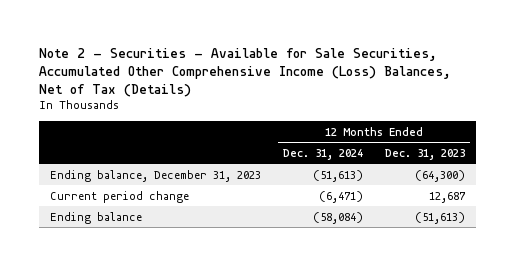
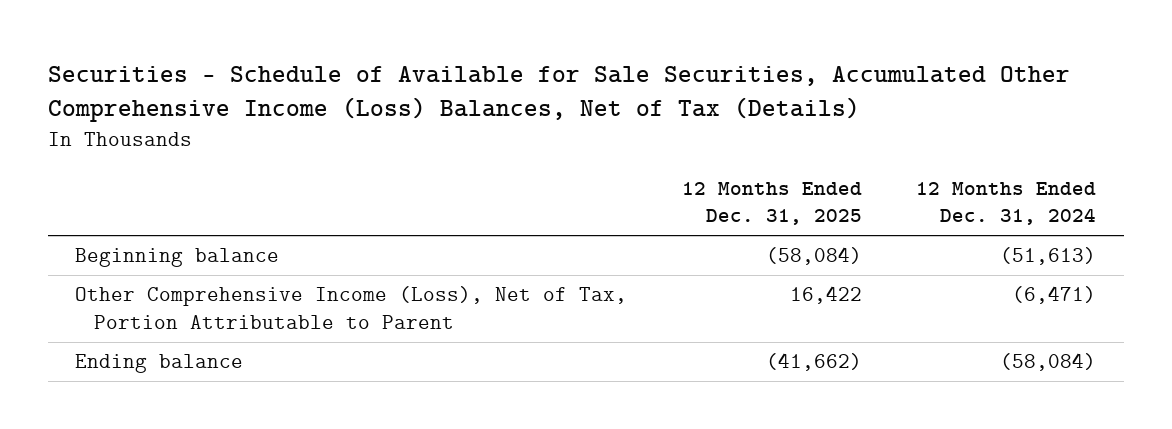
- Note 2 - Securities - Available for Sale Securities, Accumulated Other Comprehensive Income (Loss) Balances, Net of Tax (Details)
+ Securities - Schedule of Available for Sale Securities, Accumulated Other Comprehensive Income (Loss) Balances, Net of Tax (Details)
- | 12 Months Ended Dec. 31, 2024 | 12 Months Ended Dec. 31, 2023
+ | 12 Months Ended Dec. 31, 2025 | 12 Months Ended Dec. 31, 2024
- Ending balance, December 31, 2023 | (51,613) | (64,300)
- Current period change | (6,471) | 12,687
+ Beginning balance | (58,084) | (51,613)
+ Other Comprehensive Income (Loss), Net of Tax, Portion Attributable to Parent | 16,422 | (6,471)

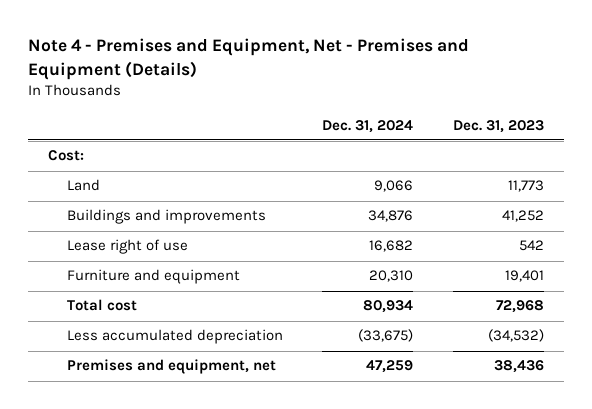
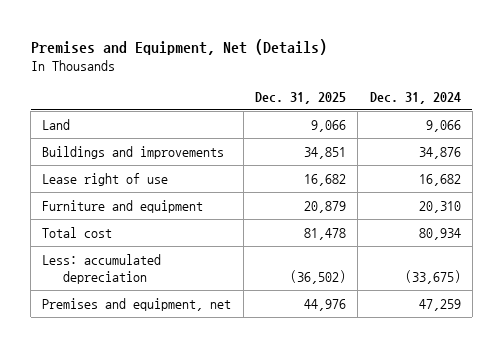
- Note 4 - Premises and Equipment, Net - Premises and Equipment (Details)
+ Premises and Equipment, Net (Details)
- | Dec. 31, 2024 | Dec. 31, 2023
+ | Dec. 31, 2025 | Dec. 31, 2024
- Cost:
- Less accumulated depreciation | (33,675) | (34,532)
+ Less: accumulated depreciation | (36,502) | (33,675)

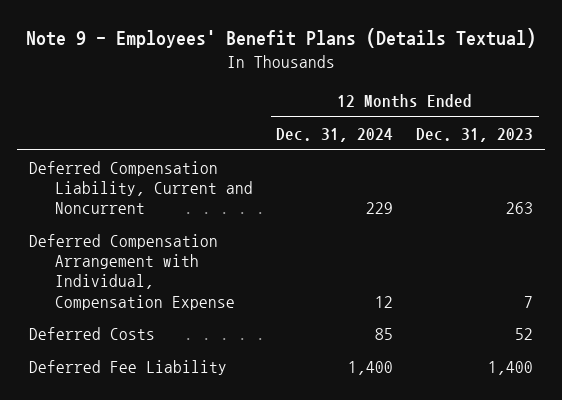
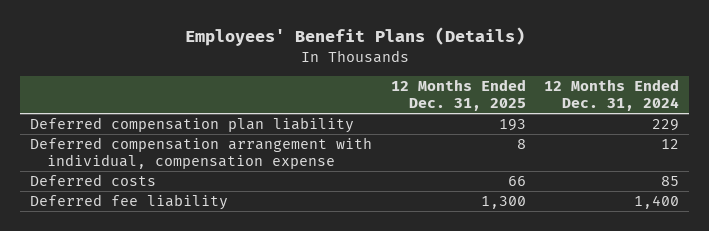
- Note 9 - Employees' Benefit Plans (Details Textual)
+ Employees' Benefit Plans (Details)
- | 12 Months Ended Dec. 31, 2024 | 12 Months Ended Dec. 31, 2023
+ | 12 Months Ended Dec. 31, 2025 | 12 Months Ended Dec. 31, 2024
- Deferred Compensation Liability, Current and Noncurrent | 229 | 263
- Deferred Compensation Arrangement with Individual, Compensation Expense | 12 | 7
- Deferred Costs | 85 | 52
- Deferred Fee Liability | 1,400 | 1,400
+ Deferred compensation plan liability | 193 | 229
+ Deferred compensation arrangement with individual, compensation expense | 8 | 12
+ Deferred costs | 66 | 85
+ Deferred fee liability | 1,300 | 1,400

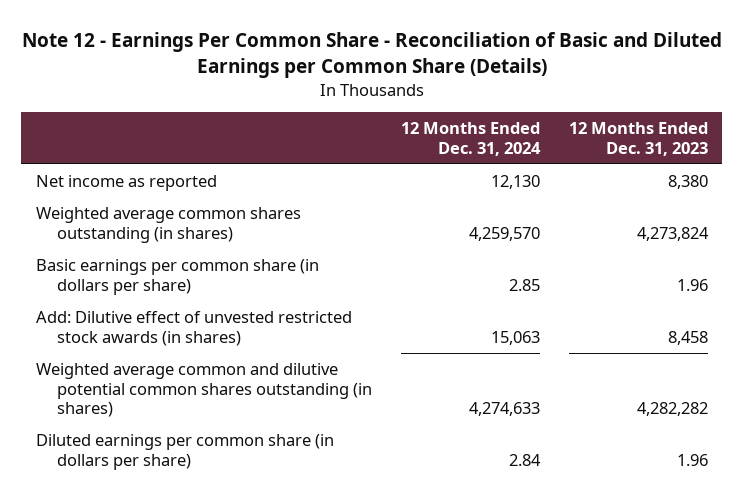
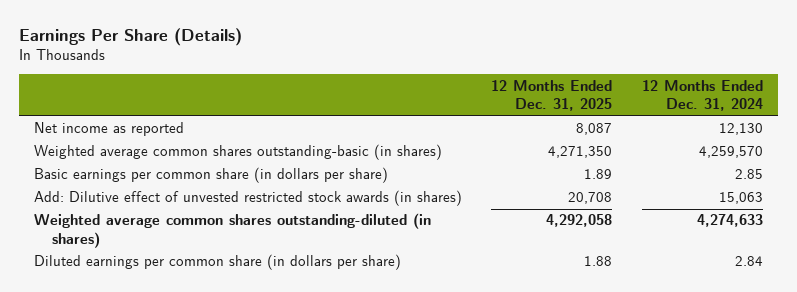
- Note 12 - Earnings Per Common Share - Reconciliation of Basic and Diluted Earnings per Common Share (Details)
+ Earnings Per Share (Details)
- | 12 Months Ended Dec. 31, 2024 | 12 Months Ended Dec. 31, 2023
+ | 12 Months Ended Dec. 31, 2025 | 12 Months Ended Dec. 31, 2024
- Weighted average common shares outstanding (in shares) | 4,259,570 | 4,273,824
+ Weighted average common shares outstanding-basic (in shares) | 4,271,350 | 4,259,570
- Weighted average common and dilutive potential common shares outstanding (in shares) | 4,274,633 | 4,282,282
+ Weighted average common shares outstanding-diluted (in shares) | 4,292,058 | 4,274,633

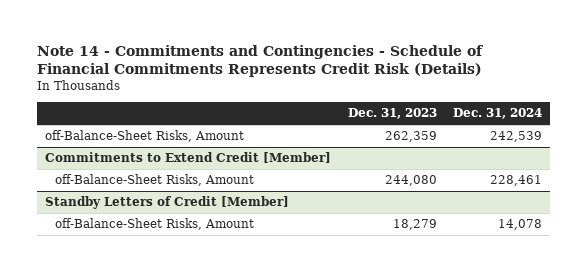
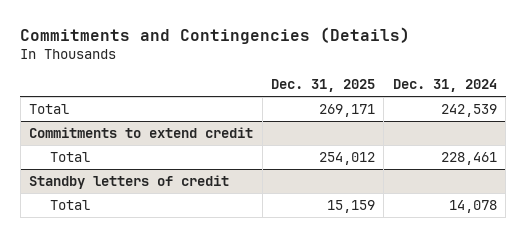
- Note 14 - Commitments and Contingencies - Schedule of Financial Commitments Represents Credit Risk (Details)
+ Commitments and Contingencies (Details)
- | Dec. 31, 2023 | Dec. 31, 2024
+ | Dec. 31, 2025 | Dec. 31, 2024
- off-Balance-Sheet Risks, Amount | 262,359 | 242,539
- Commitments to Extend Credit [Member]
- off-Balance-Sheet Risks, Amount | 244,080 | 228,461
- Standby Letters of Credit [Member]
- off-Balance-Sheet Risks, Amount | 18,279 | 14,078
+ Total | 269,171 | 242,539
+ Commitments to extend credit
+ Total | 254,012 | 228,461
+ Standby letters of credit
+ Total | 15,159 | 14,078

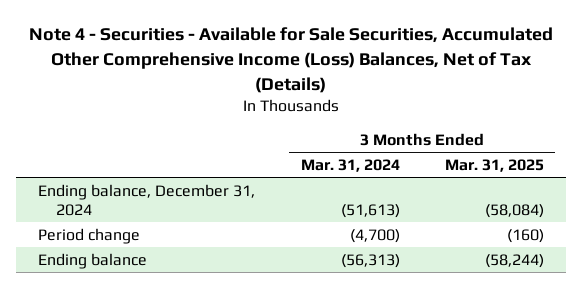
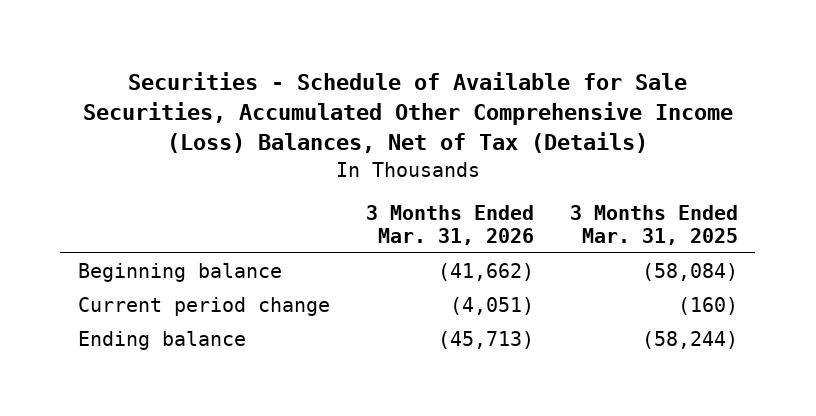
- Note 4 - Securities - Available for Sale Securities, Accumulated Other Comprehensive Income (Loss) Balances, Net of Tax (Details)
+ Securities - Schedule of Available for Sale Securities, Accumulated Other Comprehensive Income (Loss) Balances, Net of Tax (Details)
- | 3 Months Ended Mar. 31, 2024 | 3 Months Ended Mar. 31, 2025
+ | 3 Months Ended Mar. 31, 2026 | 3 Months Ended Mar. 31, 2025
- Ending balance, December 31, 2024 | (51,613) | (58,084)
- Period change | (4,700) | (160)
+ Beginning balance | (41,662) | (58,084)
+ Current period change | (4,051) | (160)

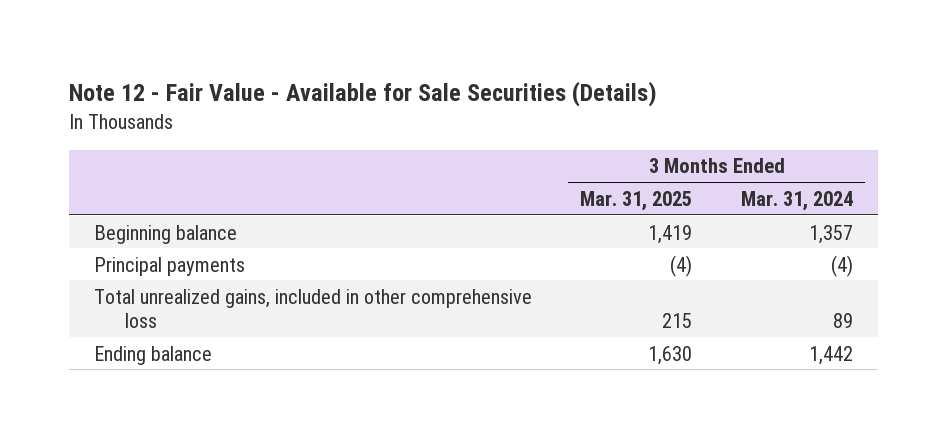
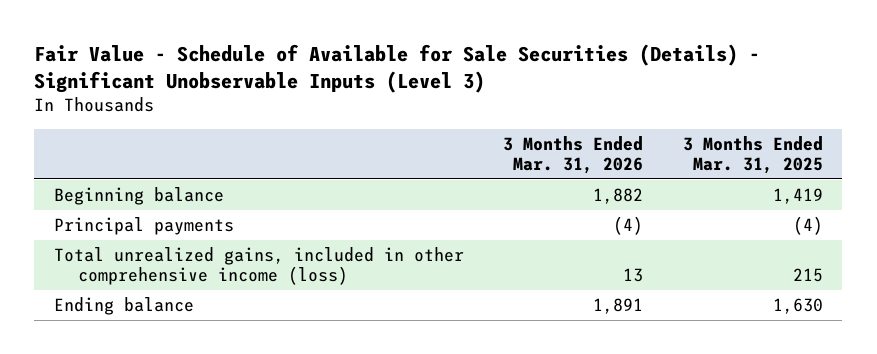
- Note 12 - Fair Value - Available for Sale Securities (Details)
+ Fair Value - Schedule of Available for Sale Securities (Details) - Significant Unobservable Inputs (Level 3)
- | 3 Months Ended Mar. 31, 2025 | 3 Months Ended Mar. 31, 2024
+ | 3 Months Ended Mar. 31, 2026 | 3 Months Ended Mar. 31, 2025
- Total unrealized gains, included in other comprehensive loss | 215 | 89
+ Total unrealized gains, included in other comprehensive income (loss) | 13 | 215

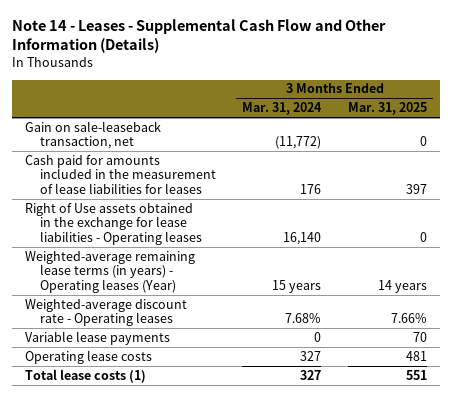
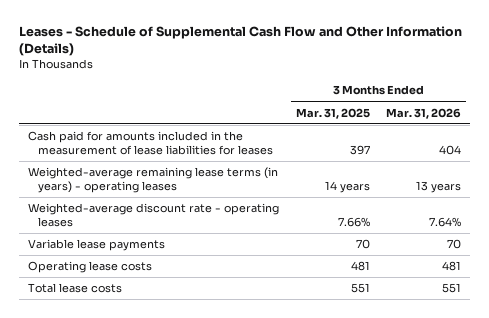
- Note 14 - Leases - Supplemental Cash Flow and Other Information (Details)
+ Leases - Schedule of Supplemental Cash Flow and Other Information (Details)
- | 3 Months Ended Mar. 31, 2024 | 3 Months Ended Mar. 31, 2025
+ | 3 Months Ended Mar. 31, 2025 | 3 Months Ended Mar. 31, 2026
- Gain on sale-leaseback transaction, net | (11,772) | 0
- Right of Use assets obtained in the exchange for lease liabilities - Operating leases | 16,140 | 0
- Weighted-average remaining lease terms (in years) - Operating leases (Year) | 15 years | 14 years
- Weighted-average discount rate - Operating leases | 7.68% | 7.66%
+ Weighted-average remaining lease terms (in years) - operating leases | 14 years | 13 years
+ Weighted-average discount rate - operating leases | 7.66% | 7.64%
- Total lease costs (1) | 327 | 551
+ Total lease costs | 551 | 551

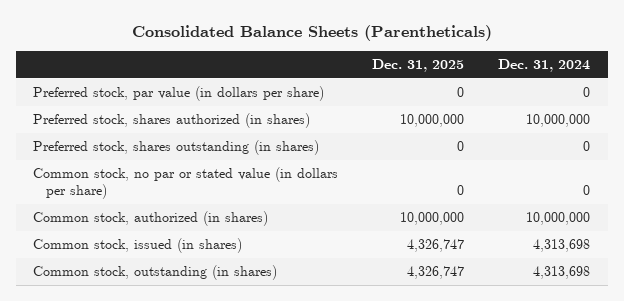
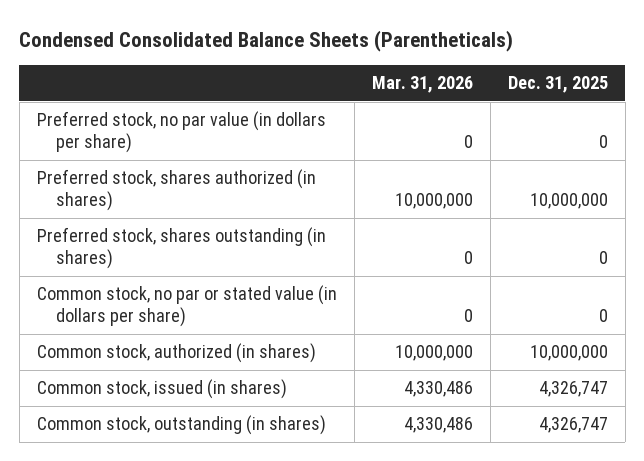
- Consolidated Balance Sheets (Parentheticals)
+ Condensed Consolidated Balance Sheets (Parentheticals)
- | Dec. 31, 2025 | Dec. 31, 2024
+ | Mar. 31, 2026 | Dec. 31, 2025
- Preferred stock, par value (in dollars per share) | 0 | 0
+ Preferred stock, no par value (in dollars per share) | 0 | 0

